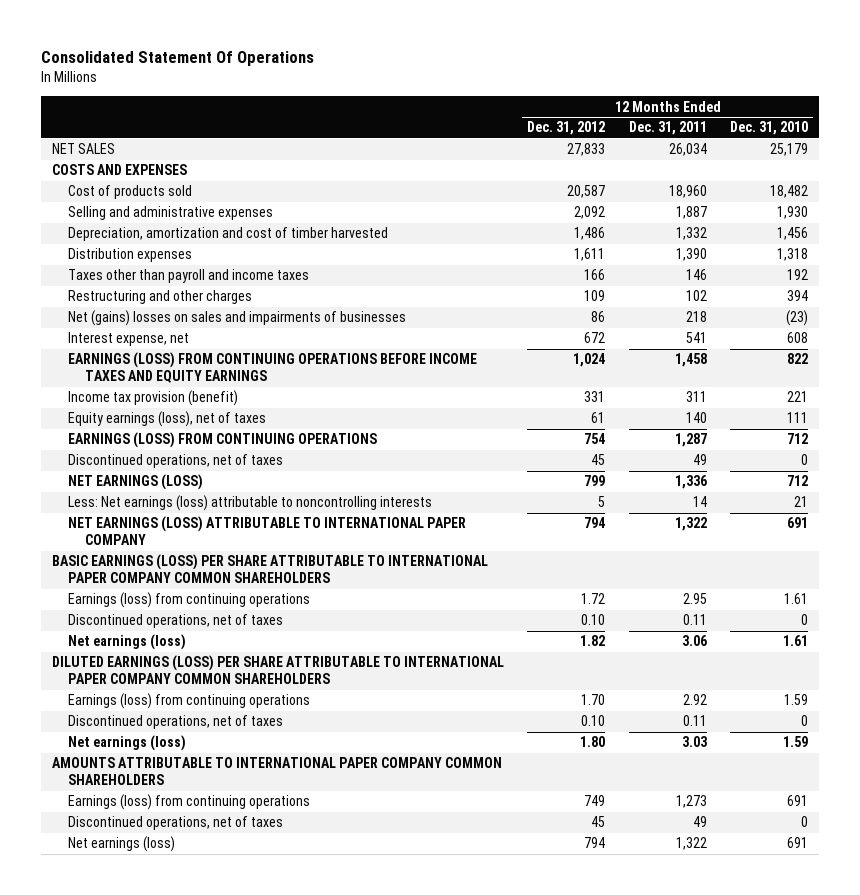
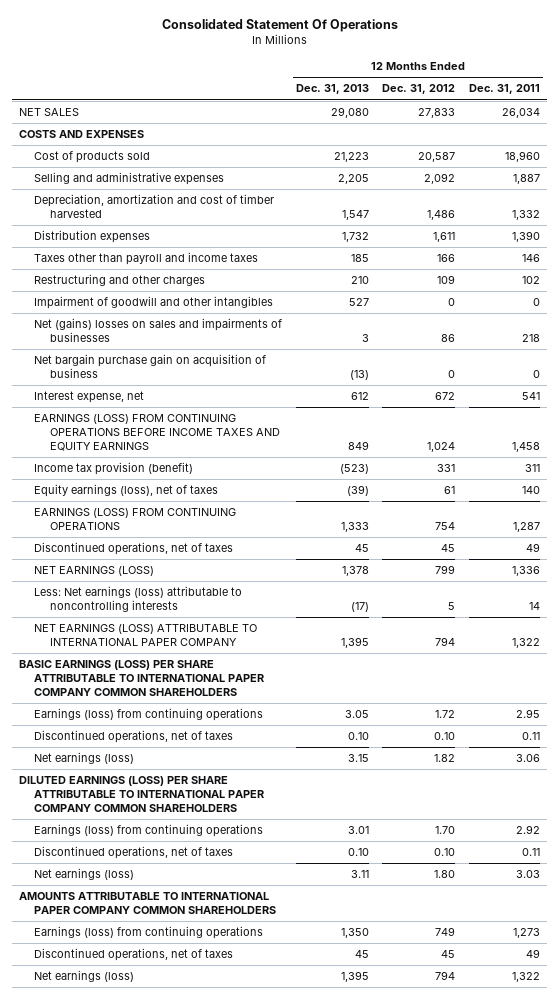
- | 12 Months Ended Dec. 31, 2012 | 12 Months Ended Dec. 31, 2011 | 12 Months Ended Dec. 31, 2010
+ | 12 Months Ended Dec. 31, 2013 | 12 Months Ended Dec. 31, 2012 | 12 Months Ended Dec. 31, 2011
+ Impairment of goodwill and other intangibles | 527 | 0 | 0
+ Net bargain purchase gain on acquisition of business | (13) | 0 | 0

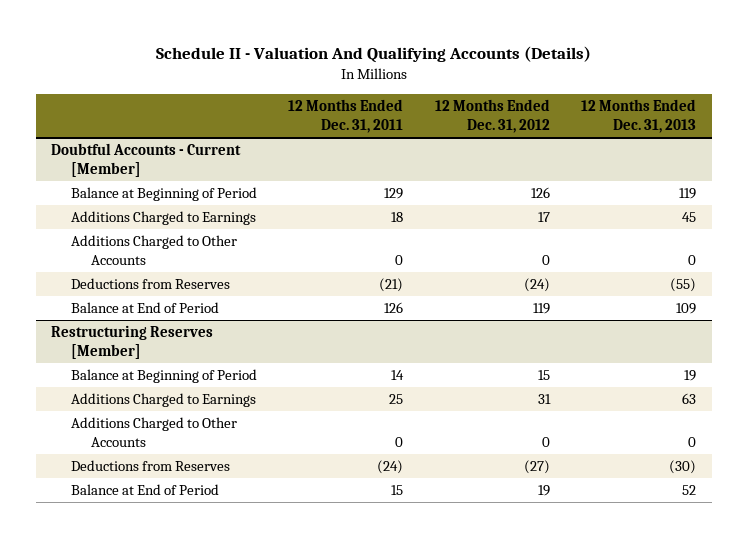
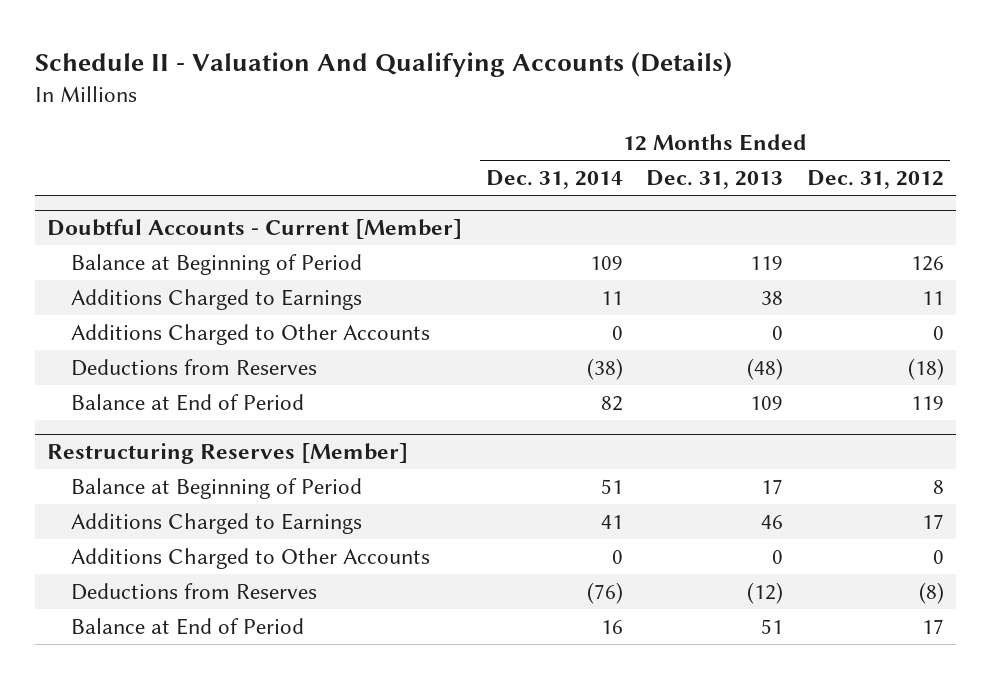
- | 12 Months Ended Dec. 31, 2011 | 12 Months Ended Dec. 31, 2012 | 12 Months Ended Dec. 31, 2013
+ | 12 Months Ended Dec. 31, 2014 | 12 Months Ended Dec. 31, 2013 | 12 Months Ended Dec. 31, 2012
@ Doubtful Accounts - Current [Member]
- Additions Charged to Earnings | 18 | 17 | 45
+ Additions Charged to Earnings | 11 | 38 | 11
- Deductions from Reserves | (21) | (24) | (55)
+ Deductions from Reserves | (38) | (48) | (18)
@ Restructuring Reserves [Member]
- Balance at Beginning of Period | 14 | 15 | 19
- Additions Charged to Earnings | 25 | 31 | 63
+ Balance at Beginning of Period | 51 | 17 | 8
+ Additions Charged to Earnings | 41 | 46 | 17
- Deductions from Reserves | (24) | (27) | (30)
- Balance at End of Period | 15 | 19 | 52
+ Deductions from Reserves | (76) | (12) | (8)
+ Balance at End of Period | 16 | 51 | 17

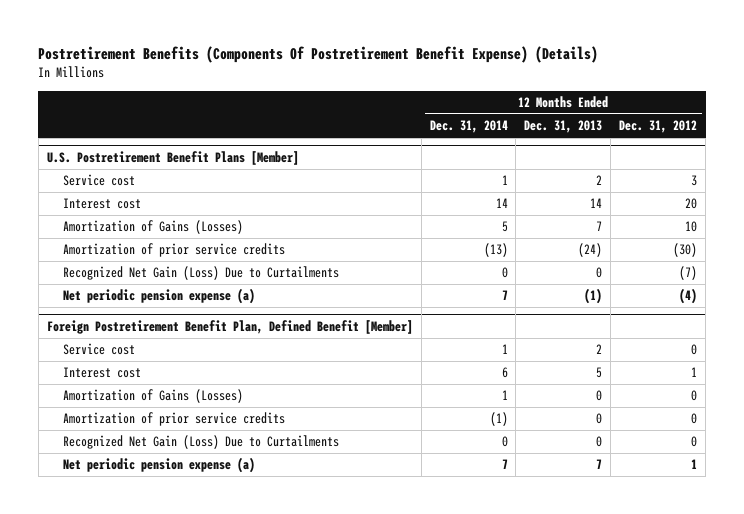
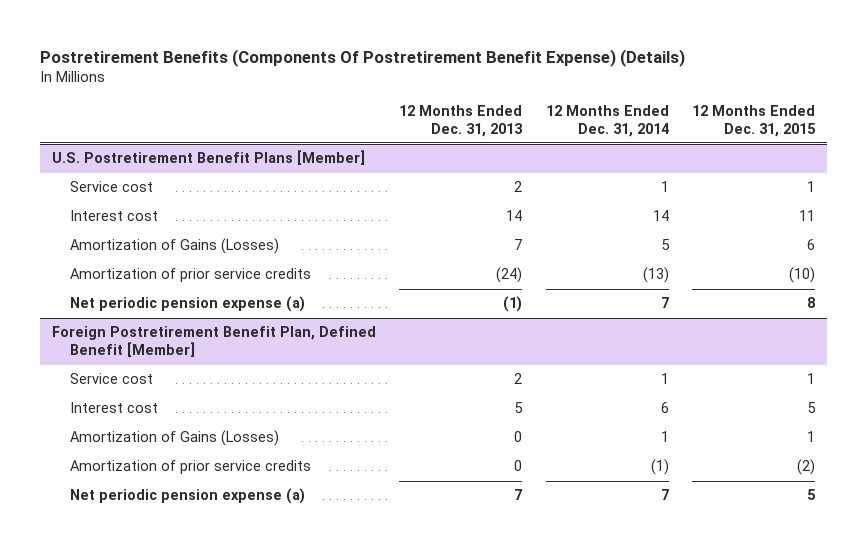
- | 12 Months Ended Dec. 31, 2014 | 12 Months Ended Dec. 31, 2013 | 12 Months Ended Dec. 31, 2012
+ | 12 Months Ended Dec. 31, 2013 | 12 Months Ended Dec. 31, 2014 | 12 Months Ended Dec. 31, 2015
@ U.S. Postretirement Benefit Plans [Member]
- Recognized Net Gain (Loss) Due to Curtailments | 0 | 0 | (7)
@ Foreign Postretirement Benefit Plan, Defined Benefit [Member]
- Recognized Net Gain (Loss) Due to Curtailments | 0 | 0 | 0

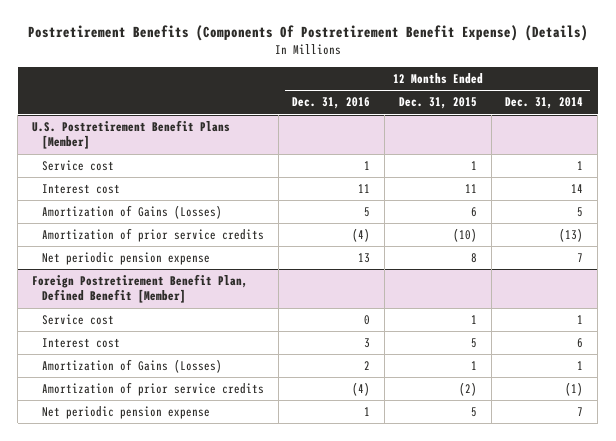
- | 12 Months Ended Dec. 31, 2013 | 12 Months Ended Dec. 31, 2014 | 12 Months Ended Dec. 31, 2015
+ | 12 Months Ended Dec. 31, 2016 | 12 Months Ended Dec. 31, 2015 | 12 Months Ended Dec. 31, 2014
@ U.S. Postretirement Benefit Plans [Member]
- Net periodic pension expense (a) | (1) | 7 | 8
+ Net periodic pension expense | 13 | 8 | 7
@ Foreign Postretirement Benefit Plan, Defined Benefit [Member]
- Net periodic pension expense (a) | 7 | 7 | 5
+ Net periodic pension expense | 1 | 5 | 7

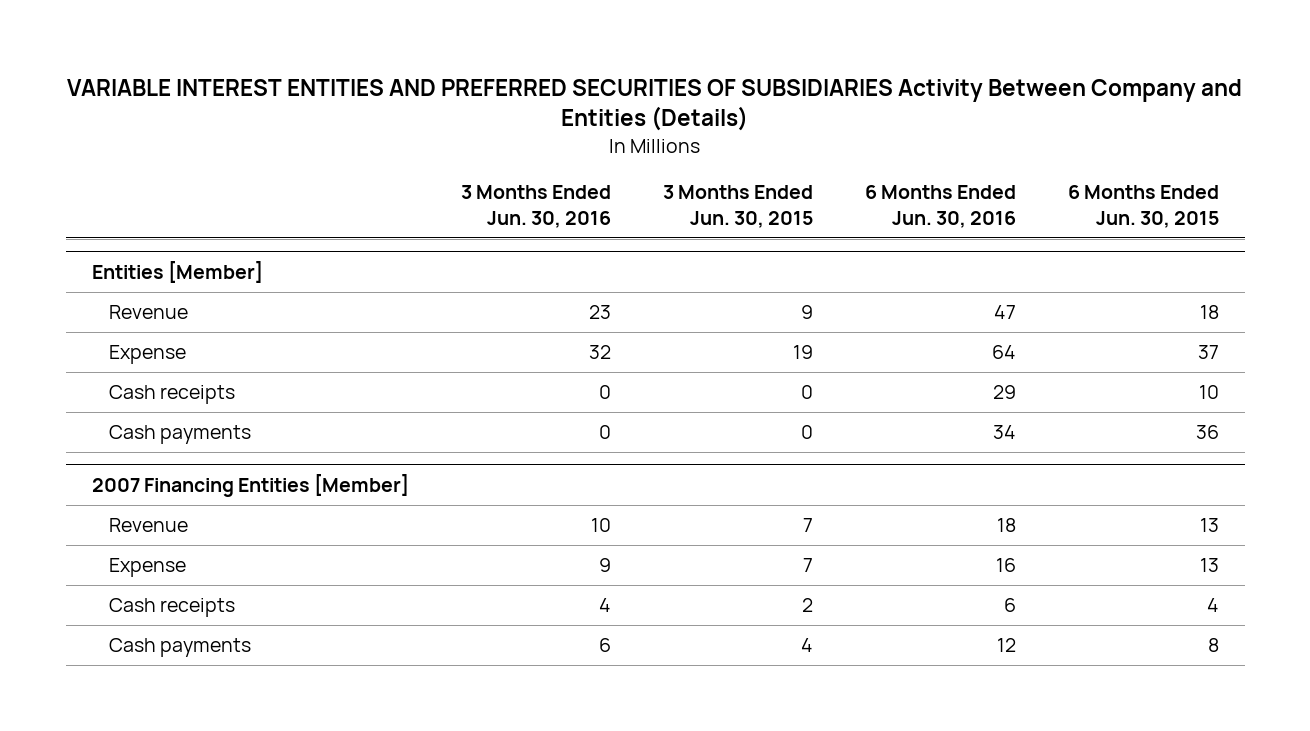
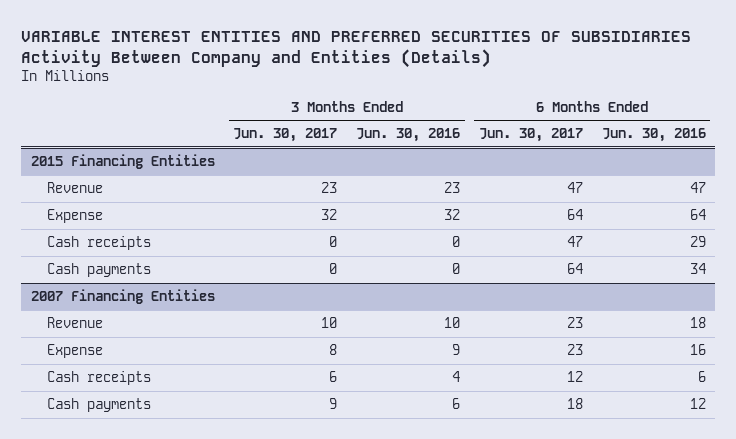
- | 3 Months Ended Jun. 30, 2016 | 3 Months Ended Jun. 30, 2015 | 6 Months Ended Jun. 30, 2016 | 6 Months Ended Jun. 30, 2015
+ | 3 Months Ended Jun. 30, 2017 | 3 Months Ended Jun. 30, 2016 | 6 Months Ended Jun. 30, 2017 | 6 Months Ended Jun. 30, 2016
- Entities [Member]
+ 2015 Financing Entities
- 2007 Financing Entities [Member]
+ 2007 Financing Entities

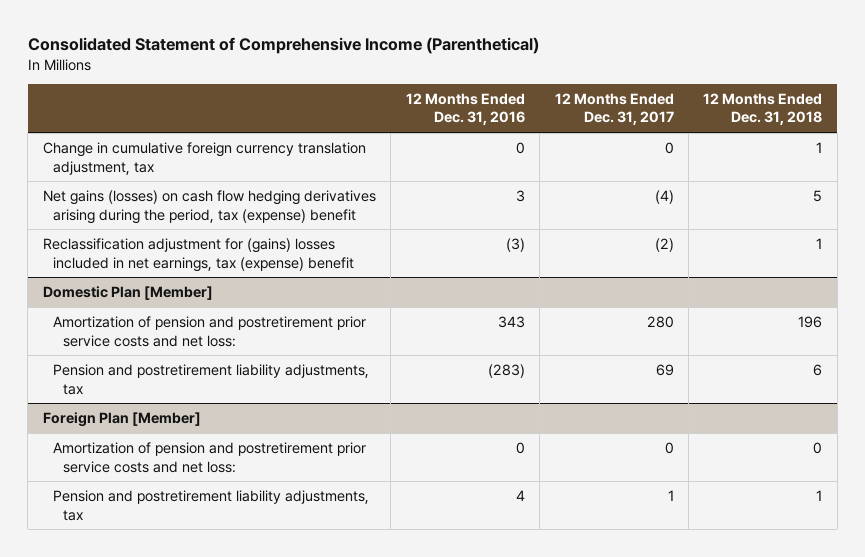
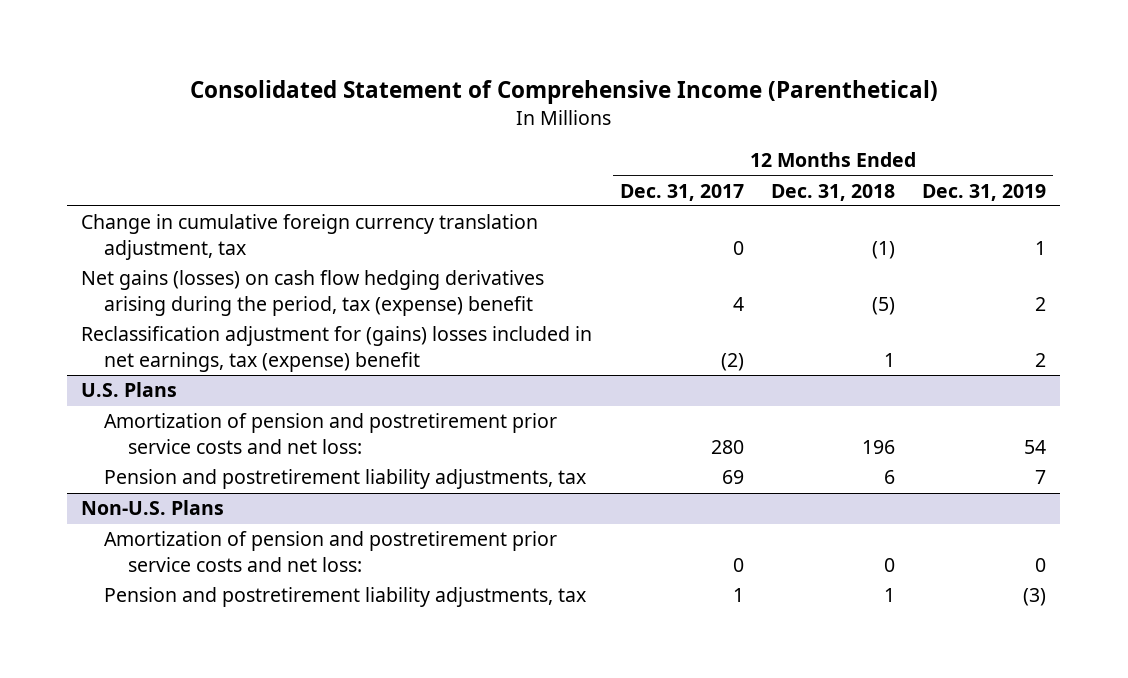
- | 12 Months Ended Dec. 31, 2016 | 12 Months Ended Dec. 31, 2017 | 12 Months Ended Dec. 31, 2018
+ | 12 Months Ended Dec. 31, 2017 | 12 Months Ended Dec. 31, 2018 | 12 Months Ended Dec. 31, 2019
- Change in cumulative foreign currency translation adjustment, tax | 0 | 0 | 1
- Net gains (losses) on cash flow hedging derivatives arising during the period, tax (expense) benefit | 3 | (4) | 5
+ Change in cumulative foreign currency translation adjustment, tax | 0 | (1) | 1
+ Net gains (losses) on cash flow hedging derivatives arising during the period, tax (expense) benefit | 4 | (5) | 2
- Domestic Plan [Member]
+ U.S. Plans
- Foreign Plan [Member]
+ Non-U.S. Plans

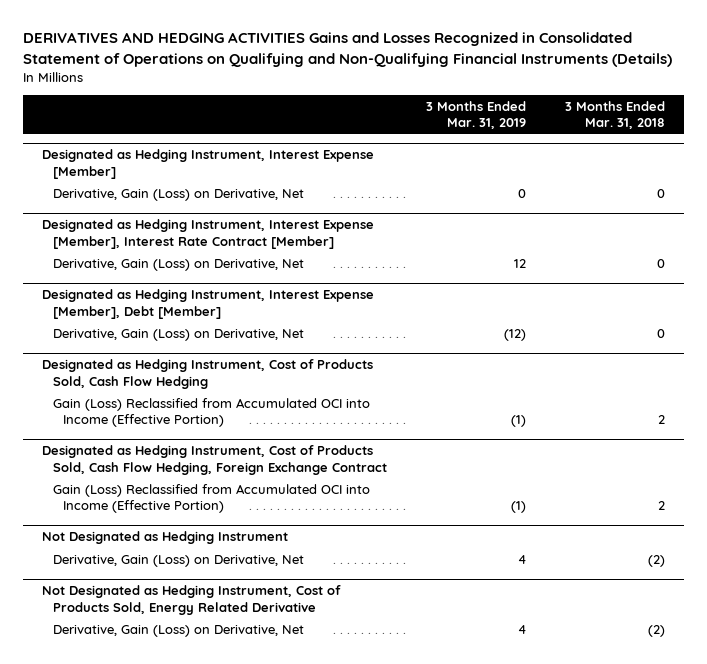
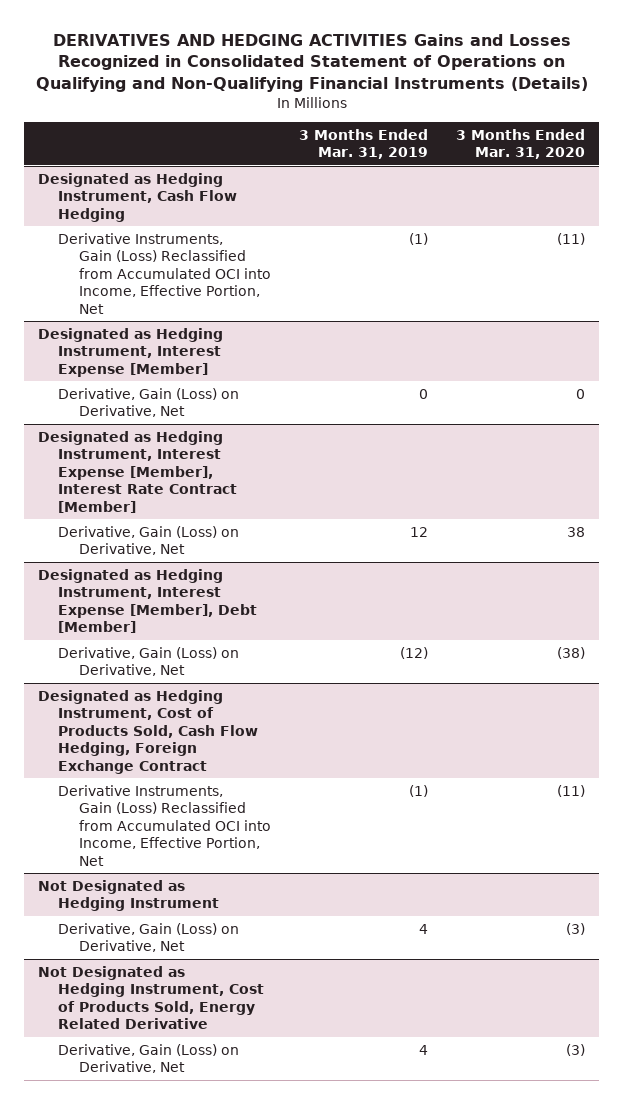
- | 3 Months Ended Mar. 31, 2019 | 3 Months Ended Mar. 31, 2018
+ | 3 Months Ended Mar. 31, 2019 | 3 Months Ended Mar. 31, 2020
+ Designated as Hedging Instrument, Cash Flow Hedging
+ Derivative Instruments, Gain (Loss) Reclassified from Accumulated OCI into Income, Effective Portion, Net | (1) | (11)
- Designated as Hedging Instrument, Cost of Products Sold, Cash Flow Hedging
- Gain (Loss) Reclassified from Accumulated OCI into Income (Effective Portion) | (1) | 2
@ Designated as Hedging Instrument, Cost of Products Sold, Cash Flow Hedging, Foreign Exchange Contract
- Gain (Loss) Reclassified from Accumulated OCI into Income (Effective Portion) | (1) | 2
+ Derivative Instruments, Gain (Loss) Reclassified from Accumulated OCI into Income, Effective Portion, Net | (1) | (11)

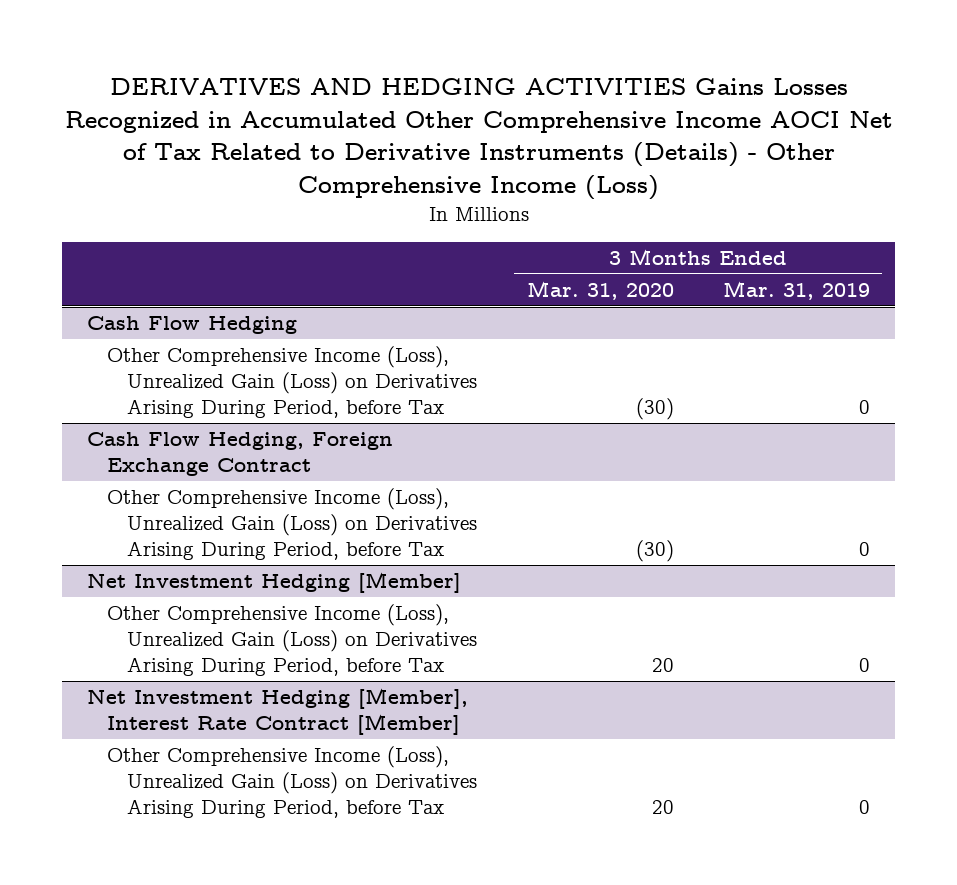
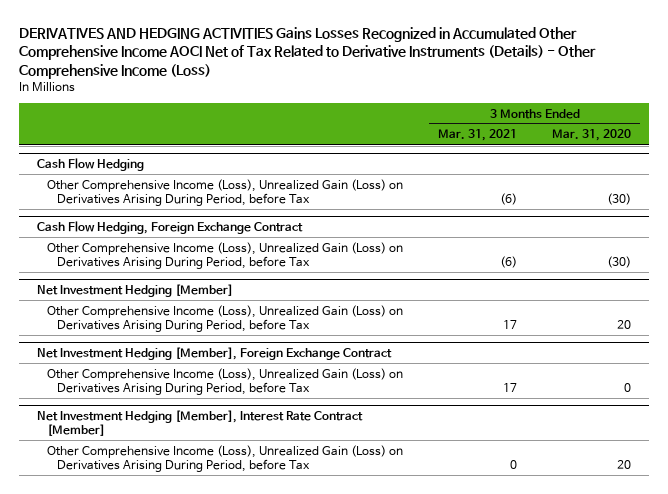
- | 3 Months Ended Mar. 31, 2020 | 3 Months Ended Mar. 31, 2019
+ | 3 Months Ended Mar. 31, 2021 | 3 Months Ended Mar. 31, 2020
+ Net Investment Hedging [Member], Foreign Exchange Contract
+ Other Comprehensive Income (Loss), Unrealized Gain (Loss) on Derivatives Arising During Period, before Tax | 17 | 0

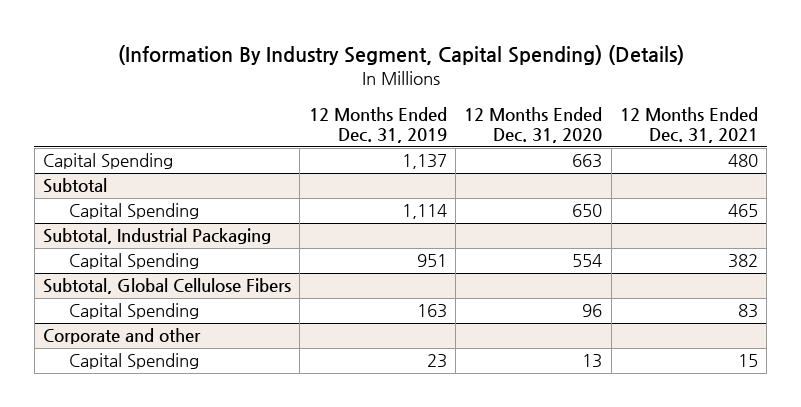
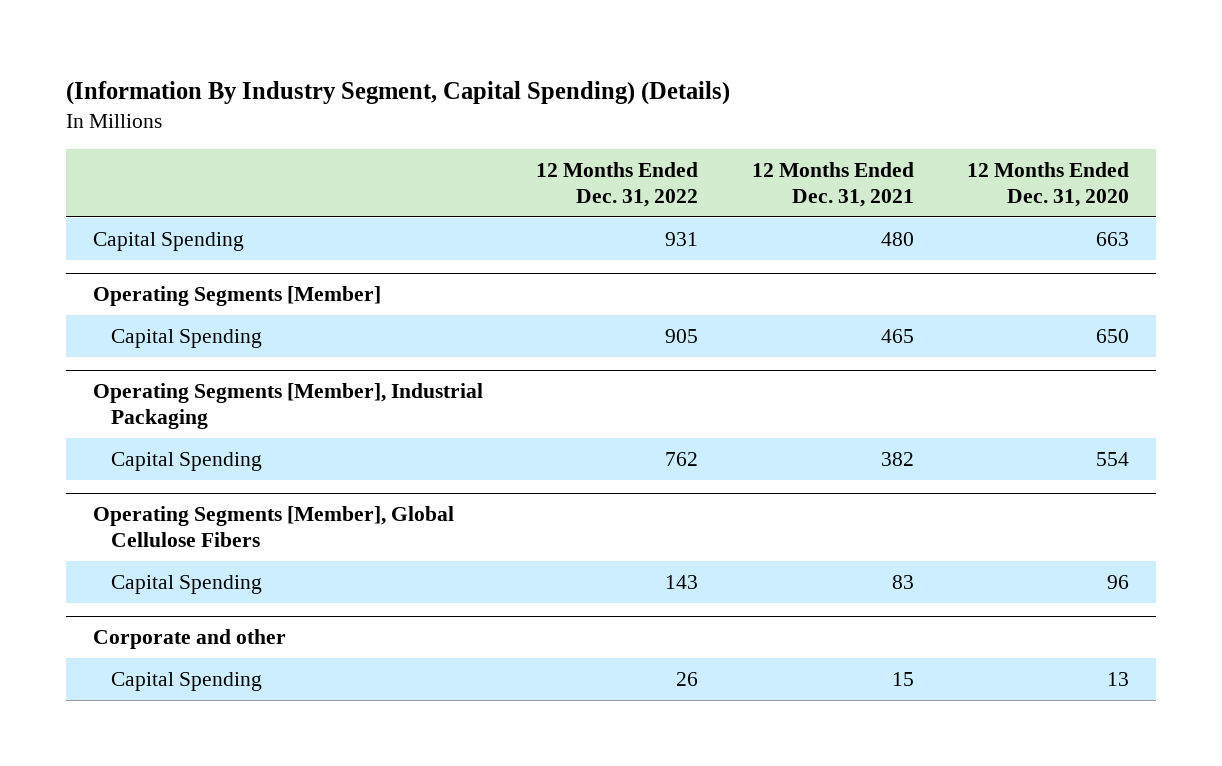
- | 12 Months Ended Dec. 31, 2019 | 12 Months Ended Dec. 31, 2020 | 12 Months Ended Dec. 31, 2021
+ | 12 Months Ended Dec. 31, 2022 | 12 Months Ended Dec. 31, 2021 | 12 Months Ended Dec. 31, 2020
- Subtotal
+ Operating Segments [Member]
- Subtotal, Industrial Packaging
+ Operating Segments [Member], Industrial Packaging
- Subtotal, Global Cellulose Fibers
+ Operating Segments [Member], Global Cellulose Fibers

